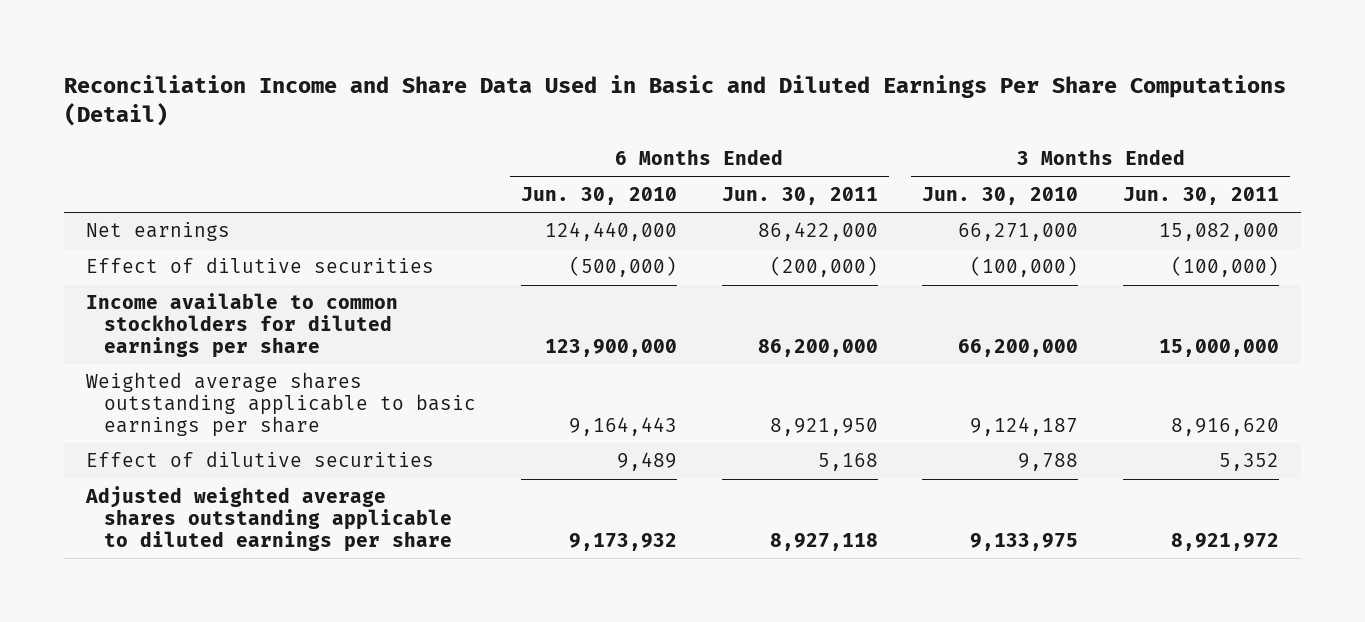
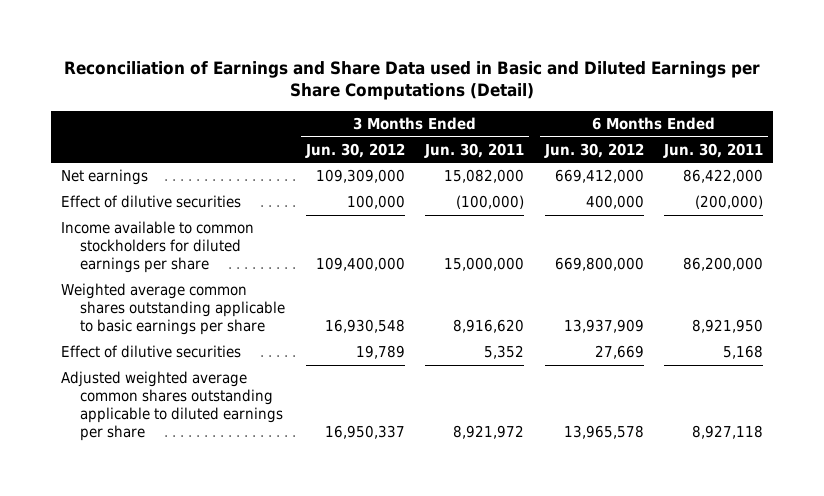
- Reconciliation Income and Share Data Used in Basic and Diluted Earnings Per Share Computations (Detail)
+ Reconciliation of Earnings and Share Data used in Basic and Diluted Earnings per Share Computations (Detail)
- | 6 Months Ended Jun. 30, 2010 | 6 Months Ended Jun. 30, 2011 | 3 Months Ended Jun. 30, 2010 | 3 Months Ended Jun. 30, 2011
+ | 3 Months Ended Jun. 30, 2012 | 3 Months Ended Jun. 30, 2011 | 6 Months Ended Jun. 30, 2012 | 6 Months Ended Jun. 30, 2011
- Weighted average shares outstanding applicable to basic earnings per share | 9,164,443 | 8,921,950 | 9,124,187 | 8,916,620
+ Weighted average common shares outstanding applicable to basic earnings per share | 16,930,548 | 8,916,620 | 13,937,909 | 8,921,950
- Adjusted weighted average shares outstanding applicable to diluted earnings per share | 9,173,932 | 8,927,118 | 9,133,975 | 8,921,972
+ Adjusted weighted average common shares outstanding applicable to diluted earnings per share | 16,950,337 | 8,921,972 | 13,965,578 | 8,927,118

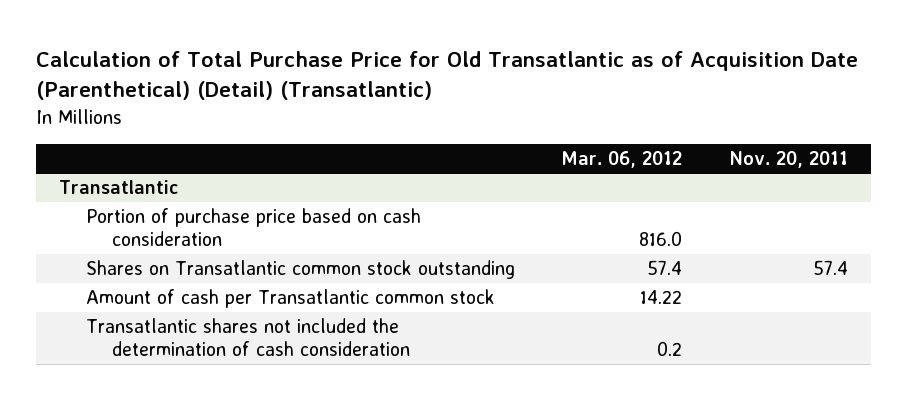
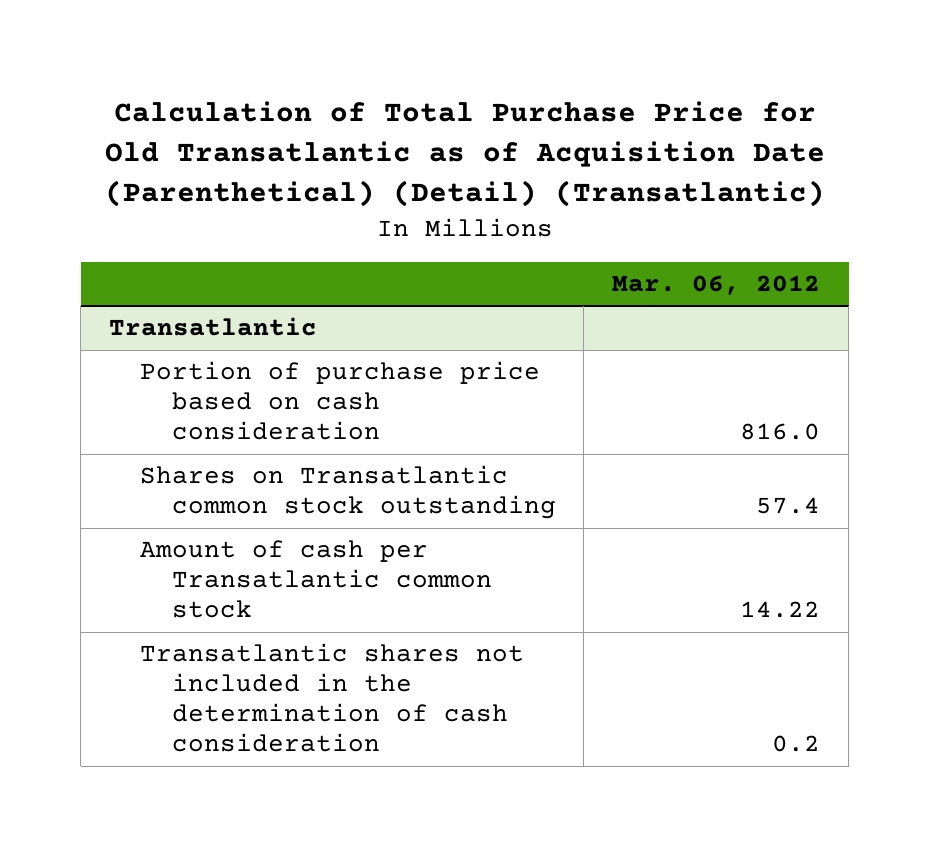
- | Mar. 06, 2012 | Nov. 20, 2011
+ | Mar. 06, 2012
@ Transatlantic
- Transatlantic shares not included the determination of cash consideration | 0.2 |
+ Transatlantic shares not included in the determination of cash consideration | 0.2

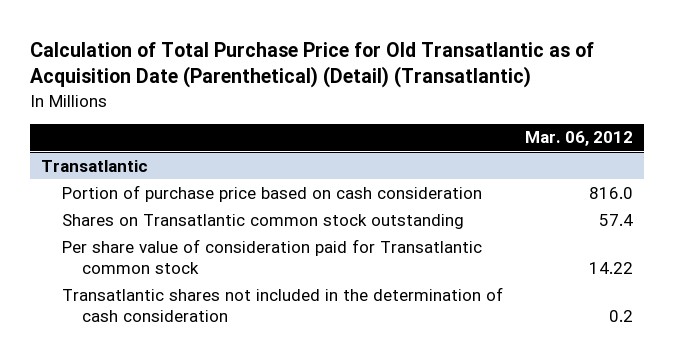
@ Transatlantic
- Amount of cash per Transatlantic common stock | 14.22
+ Per share value of consideration paid for Transatlantic common stock | 14.22

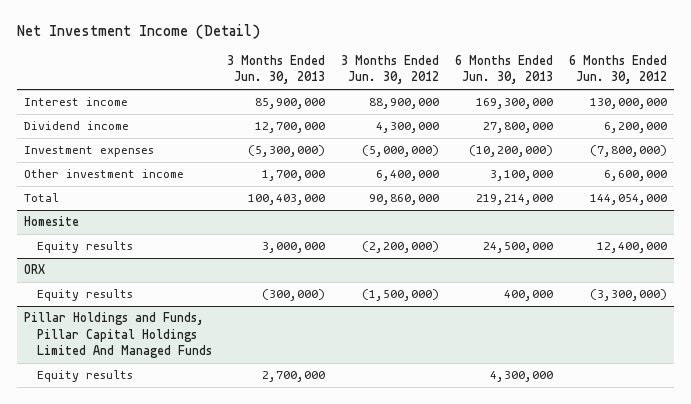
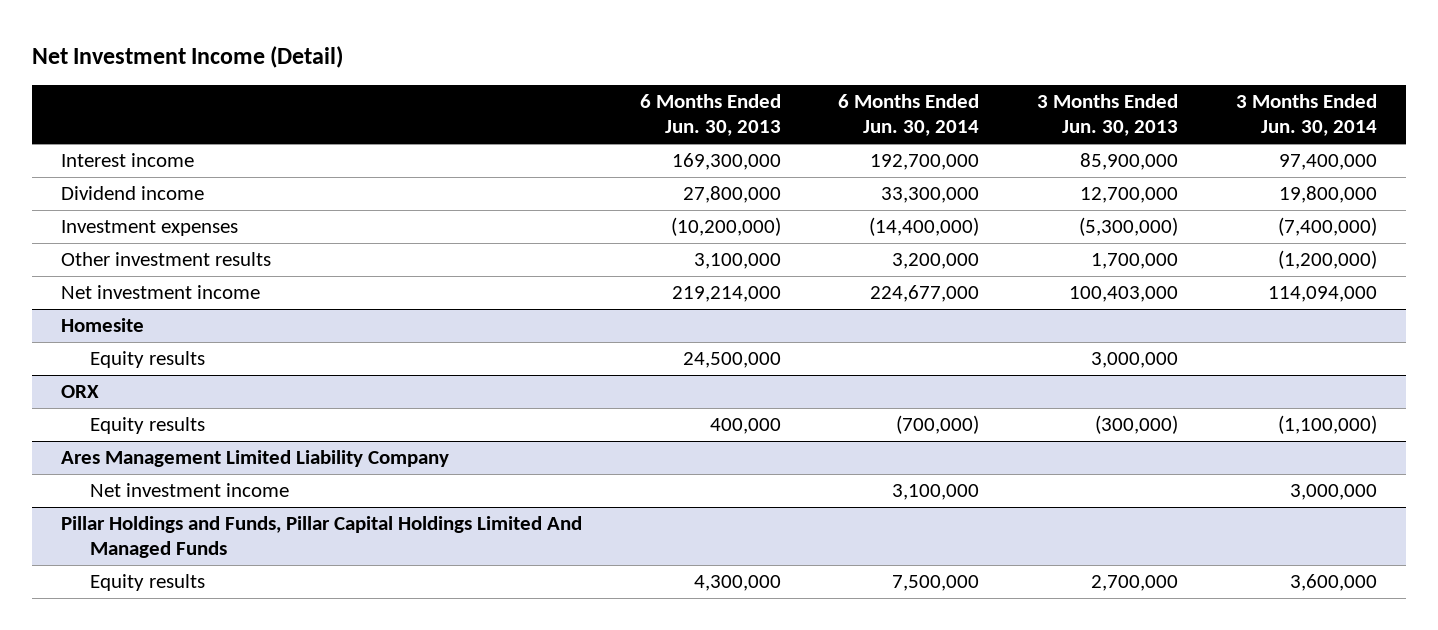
- | 3 Months Ended Jun. 30, 2013 | 3 Months Ended Jun. 30, 2012 | 6 Months Ended Jun. 30, 2013 | 6 Months Ended Jun. 30, 2012
+ | 6 Months Ended Jun. 30, 2013 | 6 Months Ended Jun. 30, 2014 | 3 Months Ended Jun. 30, 2013 | 3 Months Ended Jun. 30, 2014
- Other investment income | 1,700,000 | 6,400,000 | 3,100,000 | 6,600,000
- Total | 100,403,000 | 90,860,000 | 219,214,000 | 144,054,000
+ Other investment results | 3,100,000 | 3,200,000 | 1,700,000 | (1,200,000)
+ Net investment income | 219,214,000 | 224,677,000 | 100,403,000 | 114,094,000
+ Ares Management Limited Liability Company
+ Net investment income | | 3,100,000 | | 3,000,000

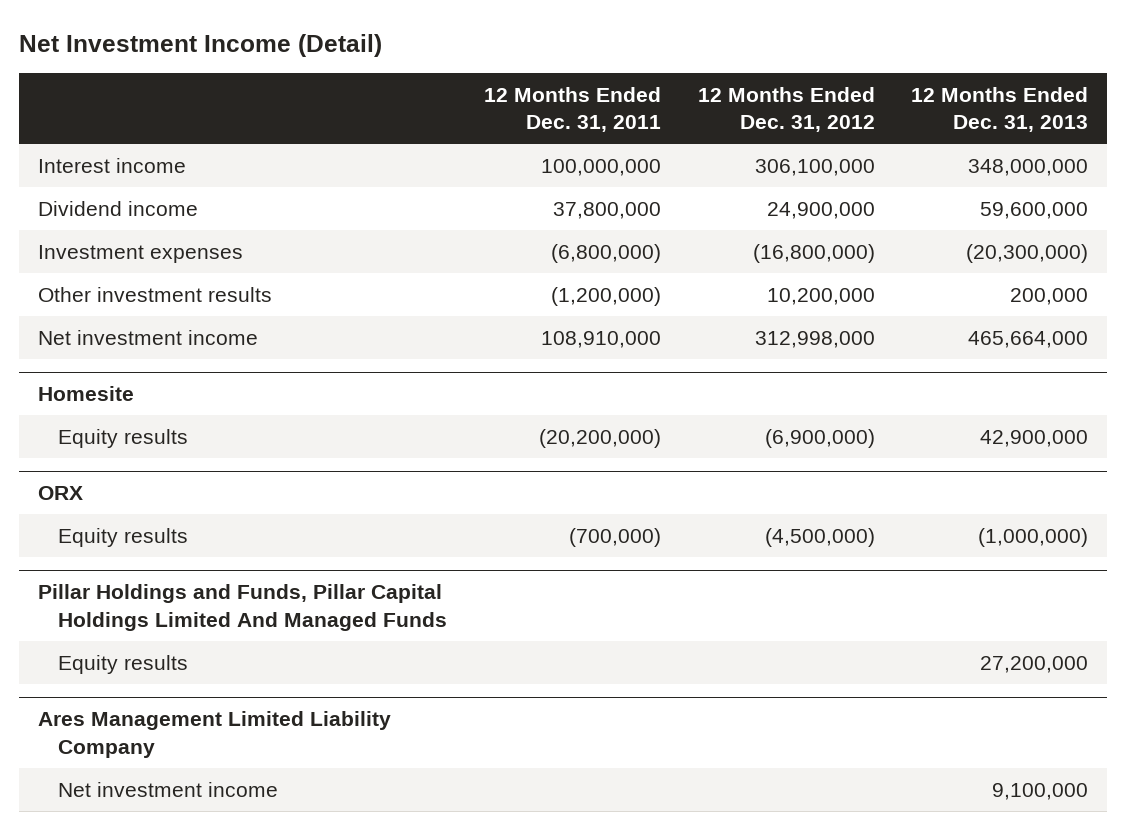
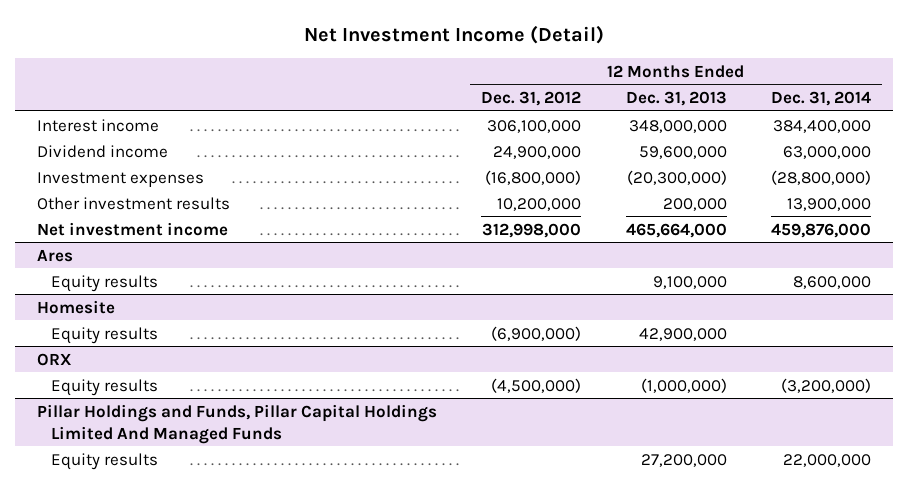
- | 12 Months Ended Dec. 31, 2011 | 12 Months Ended Dec. 31, 2012 | 12 Months Ended Dec. 31, 2013
+ | 12 Months Ended Dec. 31, 2012 | 12 Months Ended Dec. 31, 2013 | 12 Months Ended Dec. 31, 2014
+ Ares
+ Equity results | | 9,100,000 | 8,600,000
- Ares Management Limited Liability Company
- Net investment income | | | 9,100,000

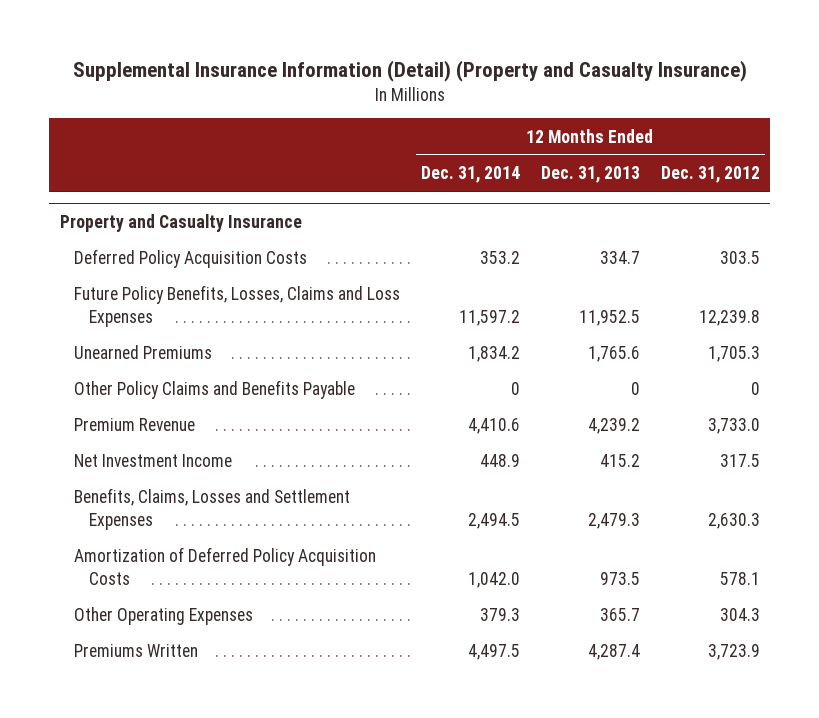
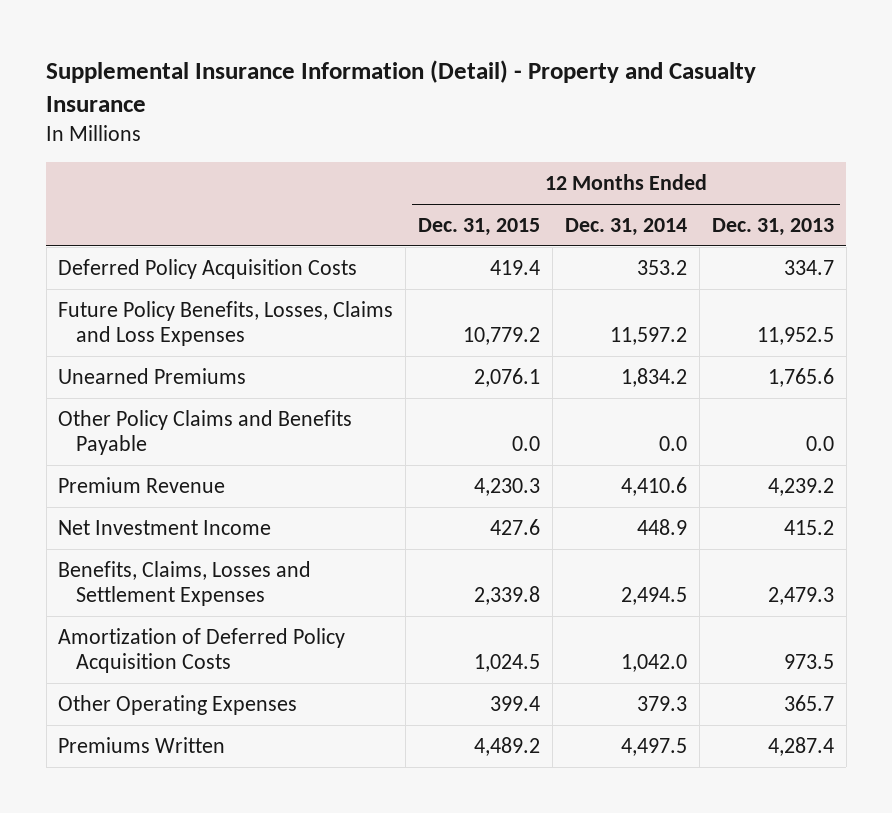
- Supplemental Insurance Information (Detail) (Property and Casualty Insurance)
+ Supplemental Insurance Information (Detail) - Property and Casualty Insurance
- | 12 Months Ended Dec. 31, 2014 | 12 Months Ended Dec. 31, 2013 | 12 Months Ended Dec. 31, 2012
+ | 12 Months Ended Dec. 31, 2015 | 12 Months Ended Dec. 31, 2014 | 12 Months Ended Dec. 31, 2013
- Property and Casualty Insurance
- Other Policy Claims and Benefits Payable | 0 | 0 | 0
+ Other Policy Claims and Benefits Payable | 0.0 | 0.0 | 0.0

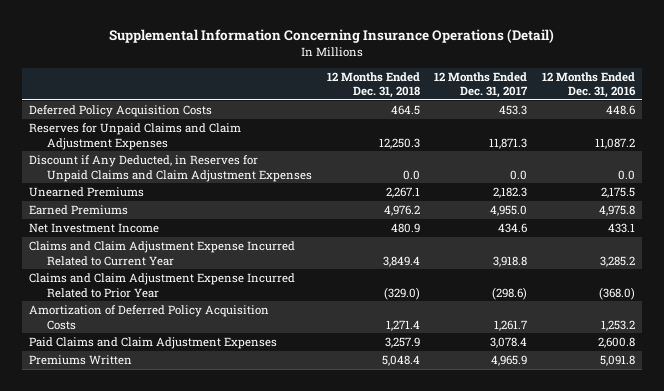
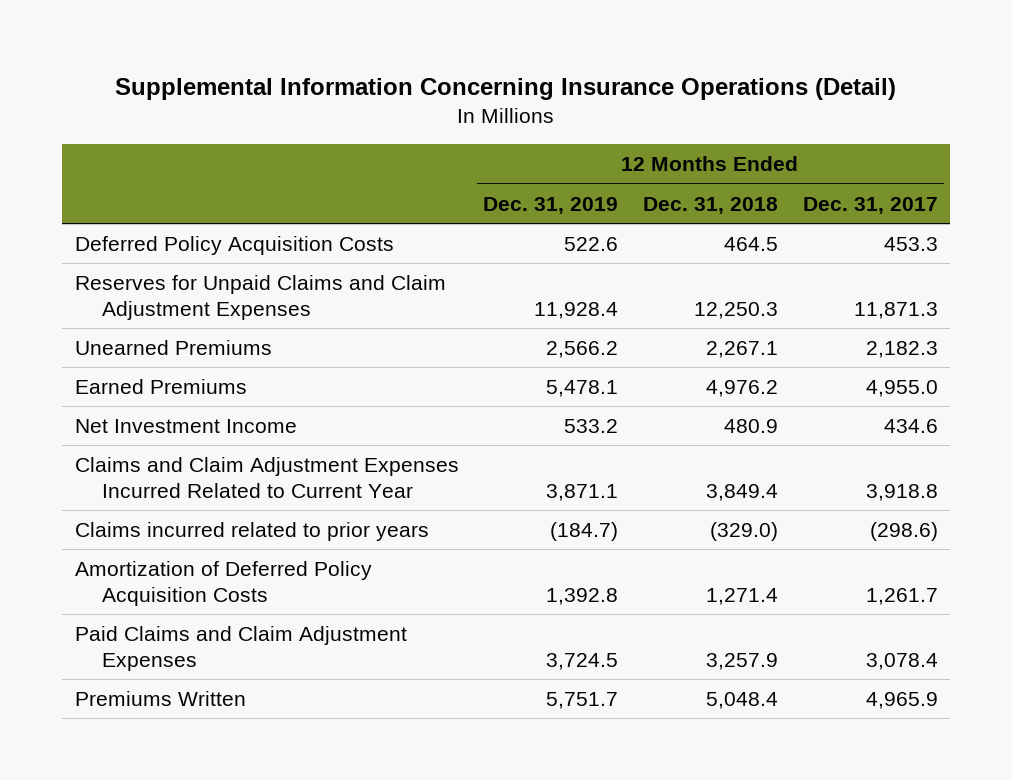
- | 12 Months Ended Dec. 31, 2018 | 12 Months Ended Dec. 31, 2017 | 12 Months Ended Dec. 31, 2016
+ | 12 Months Ended Dec. 31, 2019 | 12 Months Ended Dec. 31, 2018 | 12 Months Ended Dec. 31, 2017
- Discount if Any Deducted, in Reserves for Unpaid Claims and Claim Adjustment Expenses | 0.0 | 0.0 | 0.0
- Claims and Claim Adjustment Expense Incurred Related to Current Year | 3,849.4 | 3,918.8 | 3,285.2
- Claims and Claim Adjustment Expense Incurred Related to Prior Year | (329.0) | (298.6) | (368.0)
+ Claims and Claim Adjustment Expenses Incurred Related to Current Year | 3,871.1 | 3,849.4 | 3,918.8
+ Claims incurred related to prior years | (184.7) | (329.0) | (298.6)

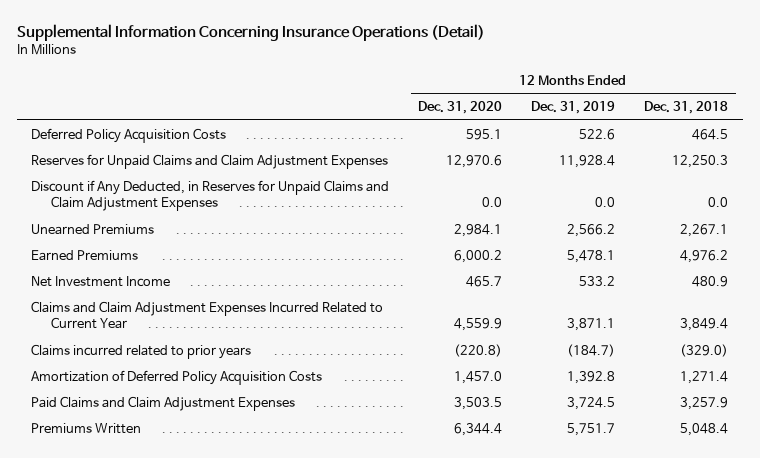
- | 12 Months Ended Dec. 31, 2019 | 12 Months Ended Dec. 31, 2018 | 12 Months Ended Dec. 31, 2017
+ | 12 Months Ended Dec. 31, 2020 | 12 Months Ended Dec. 31, 2019 | 12 Months Ended Dec. 31, 2018
+ Discount if Any Deducted, in Reserves for Unpaid Claims and Claim Adjustment Expenses | 0.0 | 0.0 | 0.0

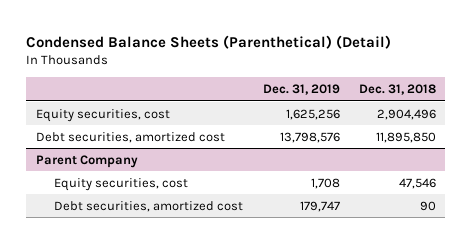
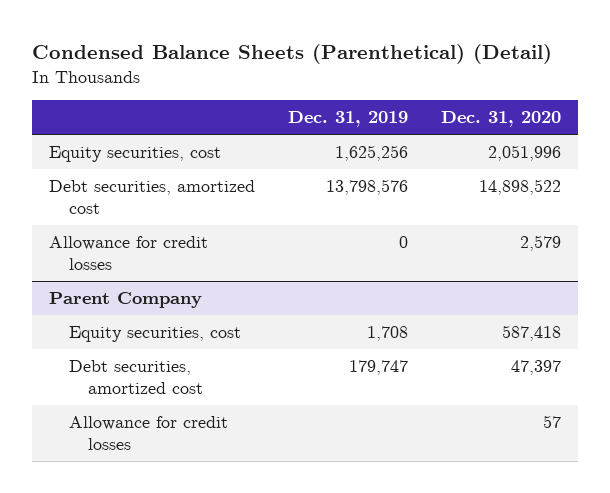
- | Dec. 31, 2019 | Dec. 31, 2018
+ | Dec. 31, 2019 | Dec. 31, 2020
+ Allowance for credit losses | 0 | 2,579
@ Parent Company
+ Allowance for credit losses | | 57

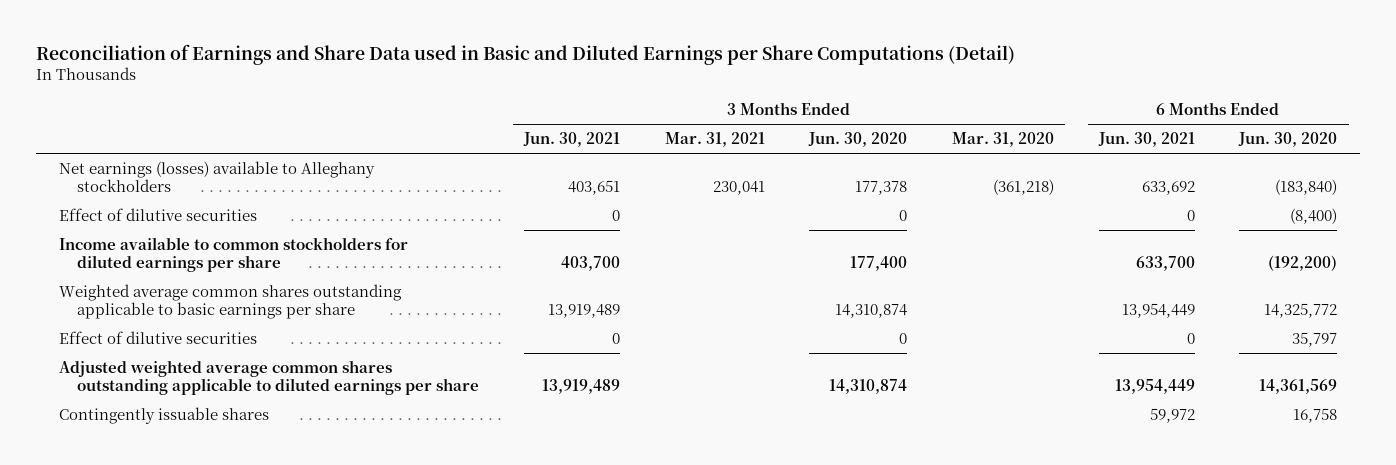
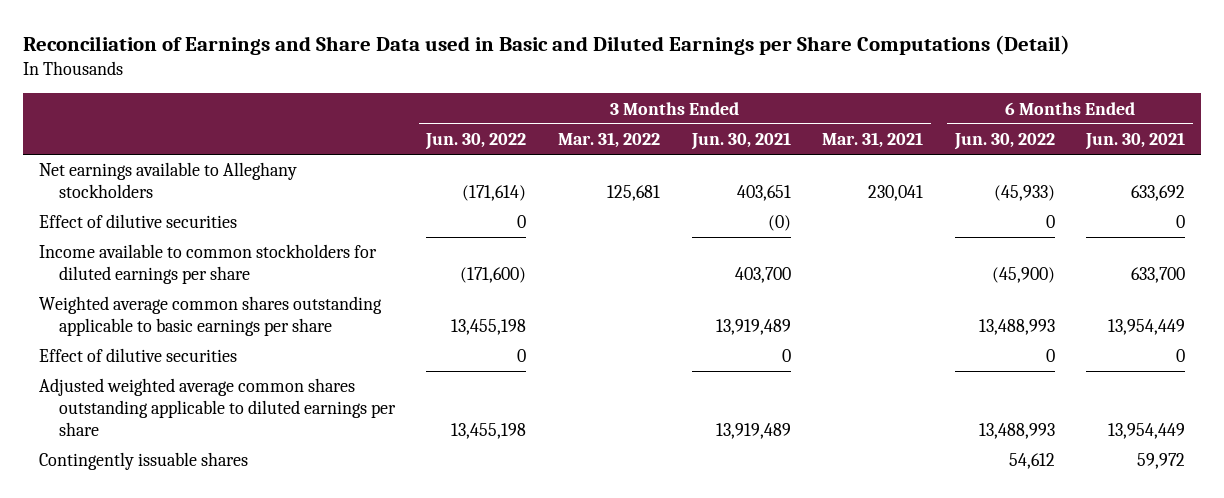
- | 3 Months Ended Jun. 30, 2021 | 3 Months Ended Mar. 31, 2021 | 3 Months Ended Jun. 30, 2020 | 3 Months Ended Mar. 31, 2020 | 6 Months Ended Jun. 30, 2021 | 6 Months Ended Jun. 30, 2020
+ | 3 Months Ended Jun. 30, 2022 | 3 Months Ended Mar. 31, 2022 | 3 Months Ended Jun. 30, 2021 | 3 Months Ended Mar. 31, 2021 | 6 Months Ended Jun. 30, 2022 | 6 Months Ended Jun. 30, 2021
- Net earnings (losses) available to Alleghany stockholders | 403,651 | 230,041 | 177,378 | (361,218) | 633,692 | (183,840)
- Effect of dilutive securities | 0 | | 0 | | 0 | (8,400)
+ Net earnings available to Alleghany stockholders | (171,614) | 125,681 | 403,651 | 230,041 | (45,933) | 633,692
+ Effect of dilutive securities | 0 | | (0) | | 0 | 0

